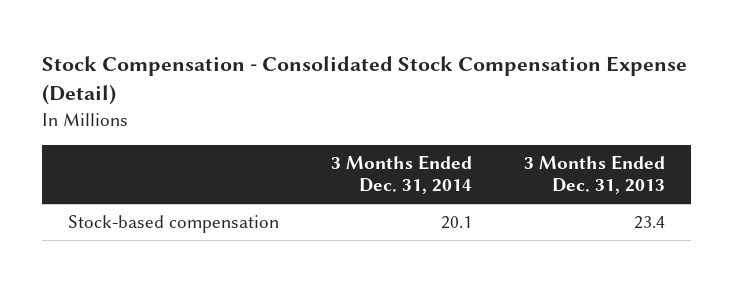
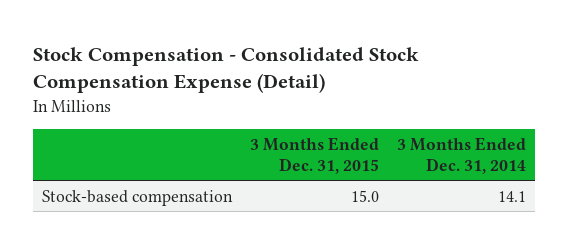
- | 3 Months Ended Dec. 31, 2014 | 3 Months Ended Dec. 31, 2013
+ | 3 Months Ended Dec. 31, 2015 | 3 Months Ended Dec. 31, 2014
- Stock-based compensation | 20.1 | 23.4
+ Stock-based compensation | 15.0 | 14.1

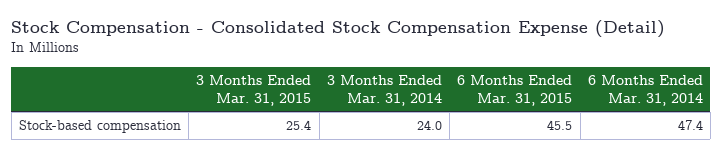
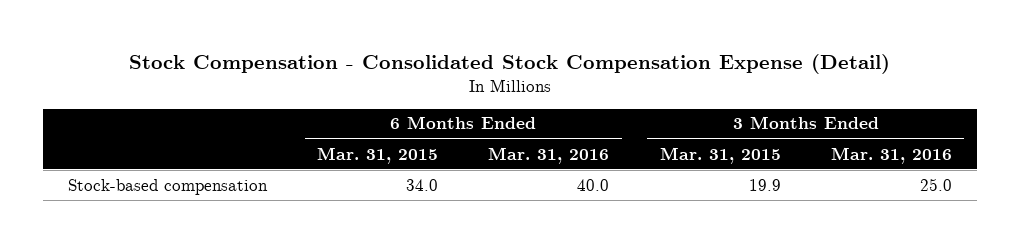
- | 3 Months Ended Mar. 31, 2015 | 3 Months Ended Mar. 31, 2014 | 6 Months Ended Mar. 31, 2015 | 6 Months Ended Mar. 31, 2014
+ | 6 Months Ended Mar. 31, 2015 | 6 Months Ended Mar. 31, 2016 | 3 Months Ended Mar. 31, 2015 | 3 Months Ended Mar. 31, 2016
- Stock-based compensation | 25.4 | 24.0 | 45.5 | 47.4
+ Stock-based compensation | 34.0 | 40.0 | 19.9 | 25.0

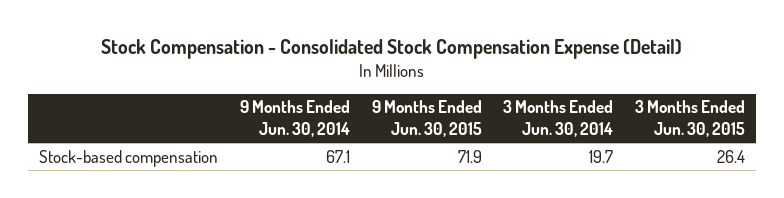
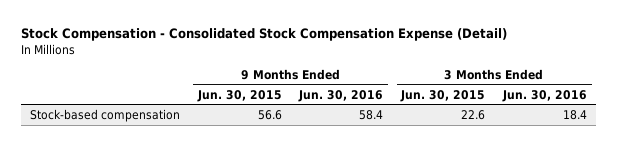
- | 9 Months Ended Jun. 30, 2014 | 9 Months Ended Jun. 30, 2015 | 3 Months Ended Jun. 30, 2014 | 3 Months Ended Jun. 30, 2015
+ | 9 Months Ended Jun. 30, 2015 | 9 Months Ended Jun. 30, 2016 | 3 Months Ended Jun. 30, 2015 | 3 Months Ended Jun. 30, 2016
- Stock-based compensation | 67.1 | 71.9 | 19.7 | 26.4
+ Stock-based compensation | 56.6 | 58.4 | 22.6 | 18.4

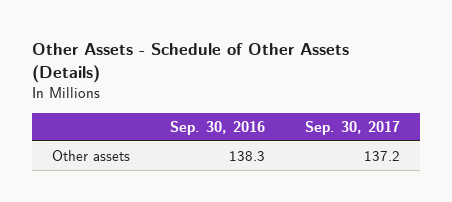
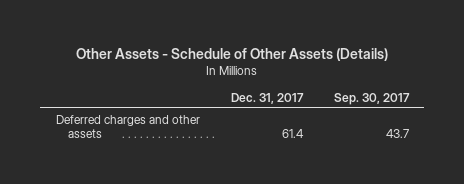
- | Sep. 30, 2016 | Sep. 30, 2017
+ | Dec. 31, 2017 | Sep. 30, 2017
- Other assets | 138.3 | 137.2
+ Deferred charges and other assets | 61.4 | 43.7

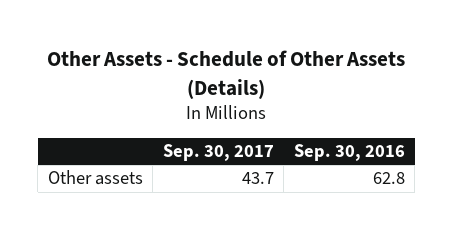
- | Dec. 31, 2017 | Sep. 30, 2017
+ | Sep. 30, 2017 | Sep. 30, 2016
- Deferred charges and other assets | 61.4 | 43.7
+ Other assets | 43.7 | 62.8

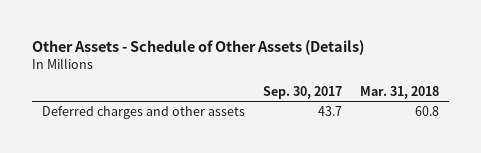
- | Sep. 30, 2017 | Sep. 30, 2016
+ | Sep. 30, 2017 | Mar. 31, 2018
- Other assets | 43.7 | 62.8
+ Deferred charges and other assets | 43.7 | 60.8

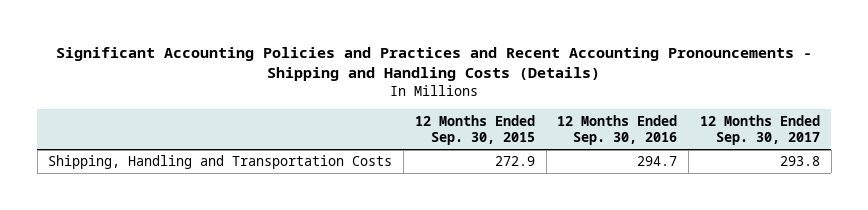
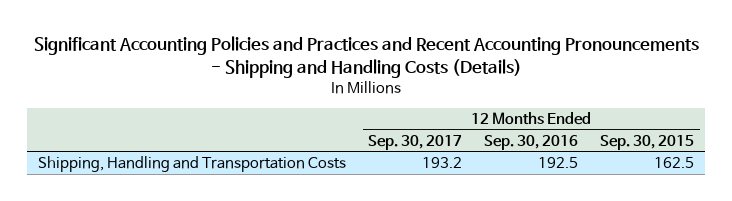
- | 12 Months Ended Sep. 30, 2015 | 12 Months Ended Sep. 30, 2016 | 12 Months Ended Sep. 30, 2017
+ | 12 Months Ended Sep. 30, 2017 | 12 Months Ended Sep. 30, 2016 | 12 Months Ended Sep. 30, 2015
- Shipping, Handling and Transportation Costs | 272.9 | 294.7 | 293.8
+ Shipping, Handling and Transportation Costs | 193.2 | 192.5 | 162.5

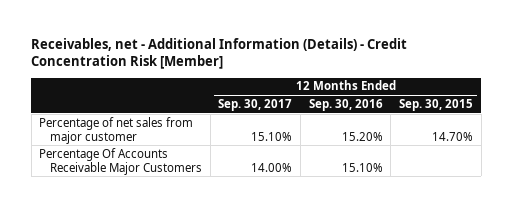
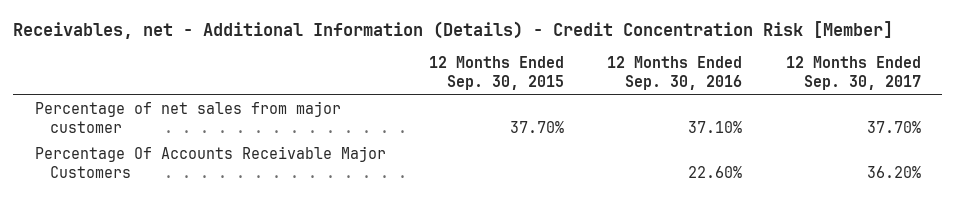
- | 12 Months Ended Sep. 30, 2017 | 12 Months Ended Sep. 30, 2016 | 12 Months Ended Sep. 30, 2015
+ | 12 Months Ended Sep. 30, 2015 | 12 Months Ended Sep. 30, 2016 | 12 Months Ended Sep. 30, 2017
- Percentage of net sales from major customer | 15.10% | 15.20% | 14.70%
- Percentage Of Accounts Receivable Major Customers | 14.00% | 15.10% |
+ Percentage of net sales from major customer | 37.70% | 37.10% | 37.70%
+ Percentage Of Accounts Receivable Major Customers | | 22.60% | 36.20%

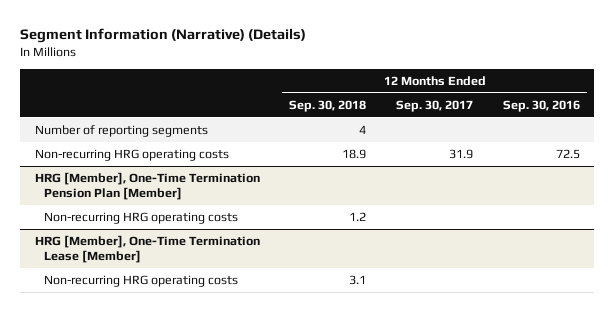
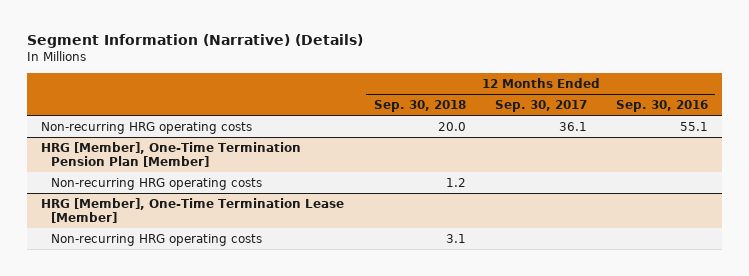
- Number of reporting segments | 4 | |
- Non-recurring HRG operating costs | 18.9 | 31.9 | 72.5
+ Non-recurring HRG operating costs | 20.0 | 36.1 | 55.1

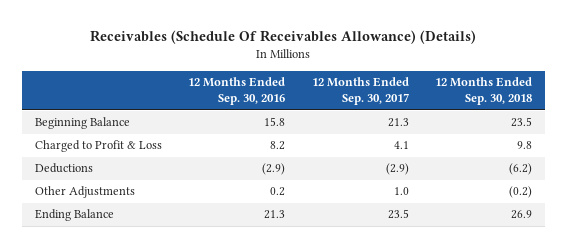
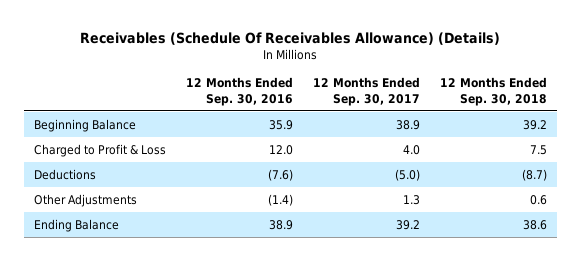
- Beginning Balance | 15.8 | 21.3 | 23.5
- Charged to Profit & Loss | 8.2 | 4.1 | 9.8
- Deductions | (2.9) | (2.9) | (6.2)
- Other Adjustments | 0.2 | 1.0 | (0.2)
- Ending Balance | 21.3 | 23.5 | 26.9
+ Beginning Balance | 35.9 | 38.9 | 39.2
+ Charged to Profit & Loss | 12.0 | 4.0 | 7.5
+ Deductions | (7.6) | (5.0) | (8.7)
+ Other Adjustments | (1.4) | 1.3 | 0.6
+ Ending Balance | 38.9 | 39.2 | 38.6

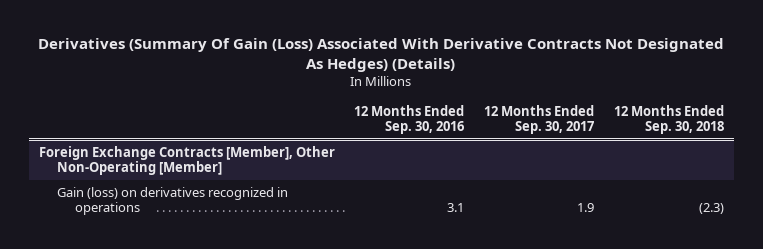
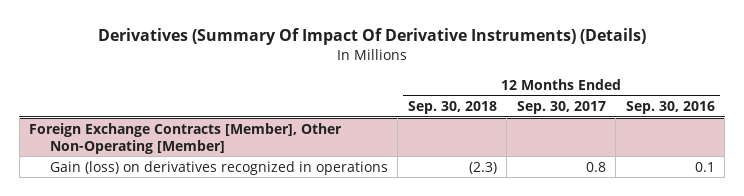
- Derivatives (Summary Of Gain (Loss) Associated With Derivative Contracts Not Designated As Hedges) (Details)
+ Derivatives (Summary Of Impact Of Derivative Instruments) (Details)
- | 12 Months Ended Sep. 30, 2016 | 12 Months Ended Sep. 30, 2017 | 12 Months Ended Sep. 30, 2018
+ | 12 Months Ended Sep. 30, 2018 | 12 Months Ended Sep. 30, 2017 | 12 Months Ended Sep. 30, 2016
@ Foreign Exchange Contracts [Member], Other Non-Operating [Member]
- Gain (loss) on derivatives recognized in operations | 3.1 | 1.9 | (2.3)
+ Gain (loss) on derivatives recognized in operations | (2.3) | 0.8 | 0.1

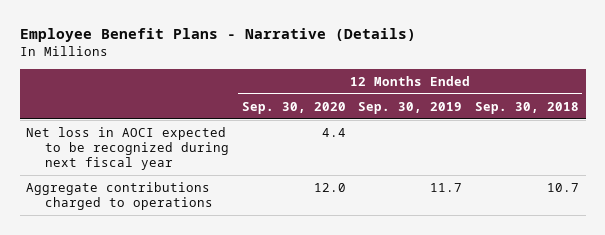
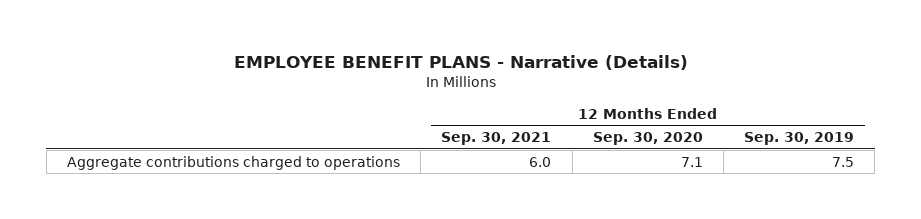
- Employee Benefit Plans - Narrative (Details)
+ EMPLOYEE BENEFIT PLANS - Narrative (Details)
- | 12 Months Ended Sep. 30, 2020 | 12 Months Ended Sep. 30, 2019 | 12 Months Ended Sep. 30, 2018
+ | 12 Months Ended Sep. 30, 2021 | 12 Months Ended Sep. 30, 2020 | 12 Months Ended Sep. 30, 2019
- Net loss in AOCI expected to be recognized during next fiscal year | 4.4 | |
- Aggregate contributions charged to operations | 12.0 | 11.7 | 10.7
+ Aggregate contributions charged to operations | 6.0 | 7.1 | 7.5

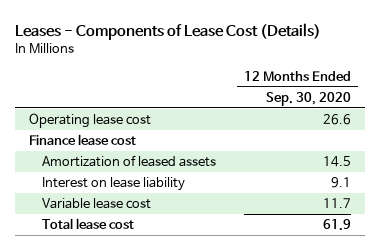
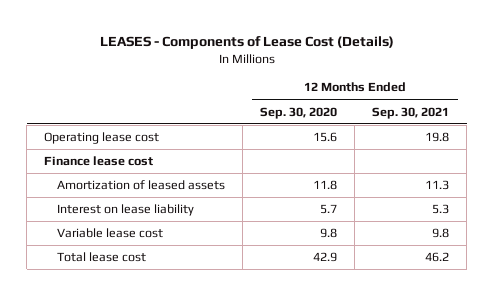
- Leases - Components of Lease Cost (Details)
+ LEASES - Components of Lease Cost (Details)
- | 12 Months Ended Sep. 30, 2020
+ | 12 Months Ended Sep. 30, 2020 | 12 Months Ended Sep. 30, 2021
- Operating lease cost | 26.6
+ Operating lease cost | 15.6 | 19.8
- Amortization of leased assets | 14.5
- Interest on lease liability | 9.1
- Variable lease cost | 11.7
- Total lease cost | 61.9
+ Amortization of leased assets | 11.8 | 11.3
+ Interest on lease liability | 5.7 | 5.3
+ Variable lease cost | 9.8 | 9.8
+ Total lease cost | 42.9 | 46.2

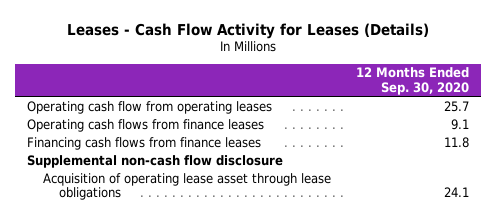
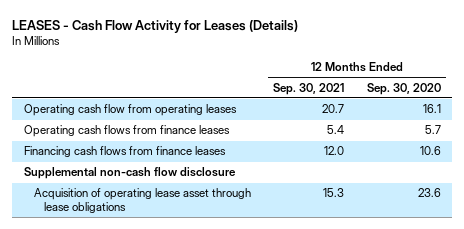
- Leases - Cash Flow Activity for Leases (Details)
+ LEASES - Cash Flow Activity for Leases (Details)
- | 12 Months Ended Sep. 30, 2020
+ | 12 Months Ended Sep. 30, 2021 | 12 Months Ended Sep. 30, 2020
- Operating cash flow from operating leases | 25.7
- Operating cash flows from finance leases | 9.1
- Financing cash flows from finance leases | 11.8
+ Operating cash flow from operating leases | 20.7 | 16.1
+ Operating cash flows from finance leases | 5.4 | 5.7
+ Financing cash flows from finance leases | 12.0 | 10.6
- Acquisition of operating lease asset through lease obligations | 24.1
+ Acquisition of operating lease asset through lease obligations | 15.3 | 23.6

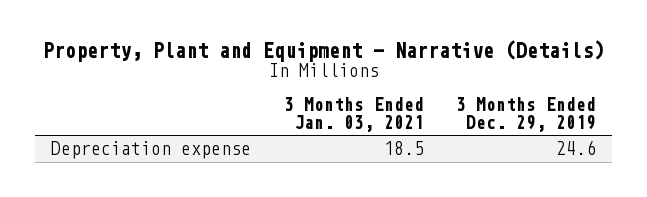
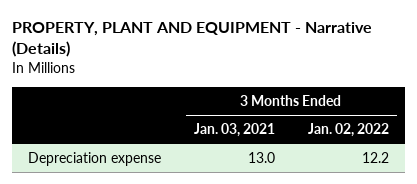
- Property, Plant and Equipment - Narrative (Details)
+ PROPERTY, PLANT AND EQUIPMENT - Narrative (Details)
- | 3 Months Ended Jan. 03, 2021 | 3 Months Ended Dec. 29, 2019
+ | 3 Months Ended Jan. 03, 2021 | 3 Months Ended Jan. 02, 2022
- Depreciation expense | 18.5 | 24.6
+ Depreciation expense | 13.0 | 12.2

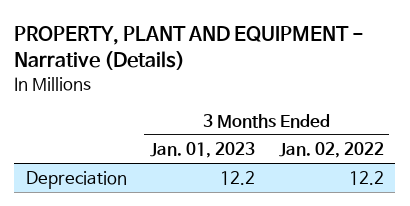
- | 3 Months Ended Jan. 03, 2021 | 3 Months Ended Jan. 02, 2022
+ | 3 Months Ended Jan. 01, 2023 | 3 Months Ended Jan. 02, 2022
- Depreciation expense | 13.0 | 12.2
+ Depreciation | 12.2 | 12.2

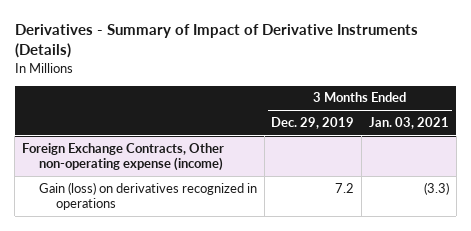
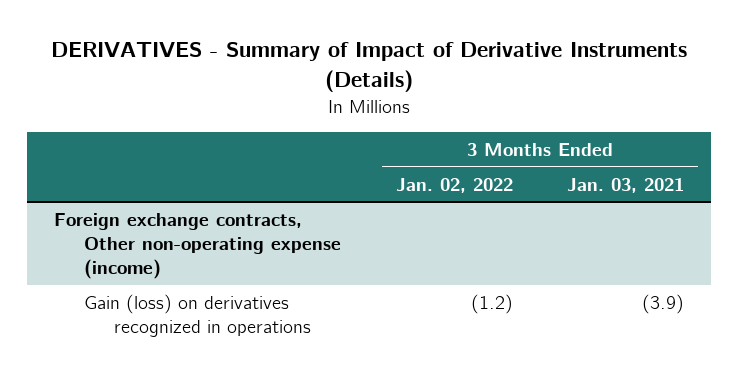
- Derivatives - Summary of Impact of Derivative Instruments (Details)
+ DERIVATIVES - Summary of Impact of Derivative Instruments (Details)
- | 3 Months Ended Dec. 29, 2019 | 3 Months Ended Jan. 03, 2021
+ | 3 Months Ended Jan. 02, 2022 | 3 Months Ended Jan. 03, 2021
- Foreign Exchange Contracts, Other non-operating expense (income)
- Gain (loss) on derivatives recognized in operations | 7.2 | (3.3)
+ Foreign exchange contracts, Other non-operating expense (income)
+ Gain (loss) on derivatives recognized in operations | (1.2) | (3.9)

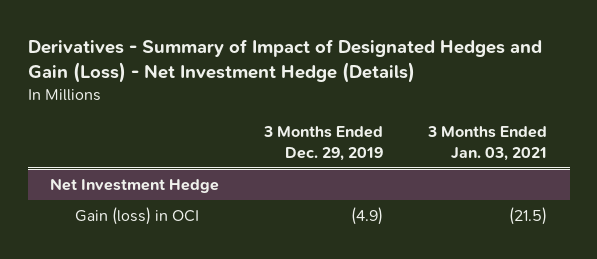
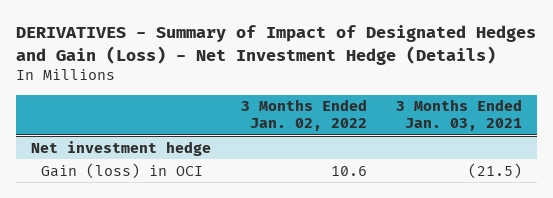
- Derivatives - Summary of Impact of Designated Hedges and Gain (Loss) - Net Investment Hedge (Details)
+ DERIVATIVES - Summary of Impact of Designated Hedges and Gain (Loss) - Net Investment Hedge (Details)
- | 3 Months Ended Dec. 29, 2019 | 3 Months Ended Jan. 03, 2021
+ | 3 Months Ended Jan. 02, 2022 | 3 Months Ended Jan. 03, 2021
- Net Investment Hedge
+ Net investment hedge

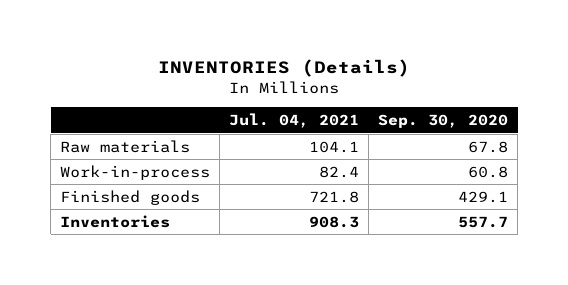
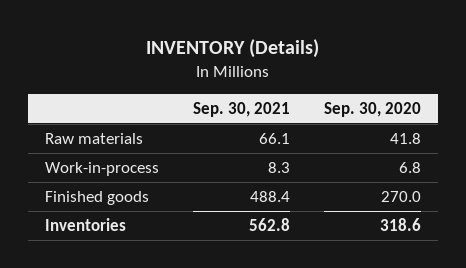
- INVENTORIES (Details)
+ INVENTORY (Details)
- | Jul. 04, 2021 | Sep. 30, 2020
+ | Sep. 30, 2021 | Sep. 30, 2020
- Raw materials | 104.1 | 67.8
- Work-in-process | 82.4 | 60.8
- Finished goods | 721.8 | 429.1
- Inventories | 908.3 | 557.7
+ Raw materials | 66.1 | 41.8
+ Work-in-process | 8.3 | 6.8
+ Finished goods | 488.4 | 270.0
+ Inventories | 562.8 | 318.6

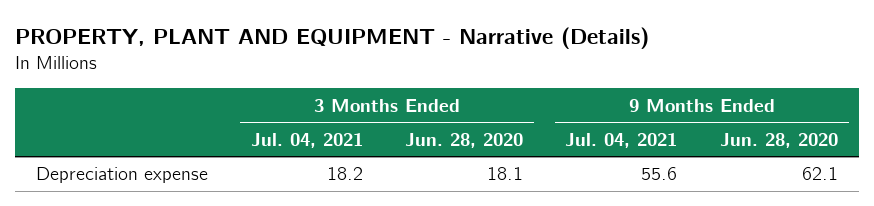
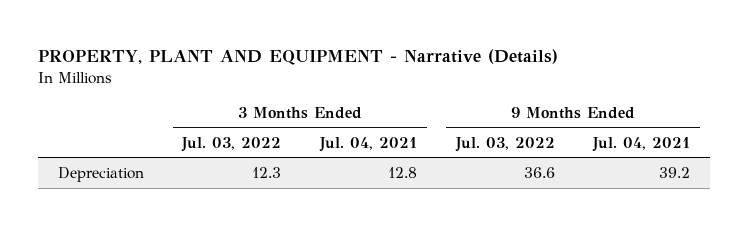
- | 3 Months Ended Jul. 04, 2021 | 3 Months Ended Jun. 28, 2020 | 9 Months Ended Jul. 04, 2021 | 9 Months Ended Jun. 28, 2020
+ | 3 Months Ended Jul. 03, 2022 | 3 Months Ended Jul. 04, 2021 | 9 Months Ended Jul. 03, 2022 | 9 Months Ended Jul. 04, 2021
- Depreciation expense | 18.2 | 18.1 | 55.6 | 62.1
+ Depreciation | 12.3 | 12.8 | 36.6 | 39.2

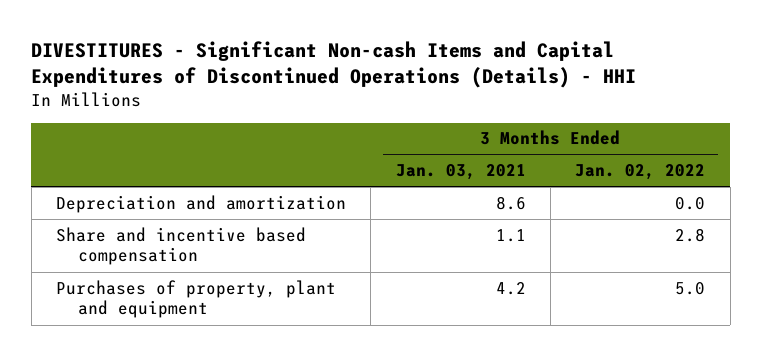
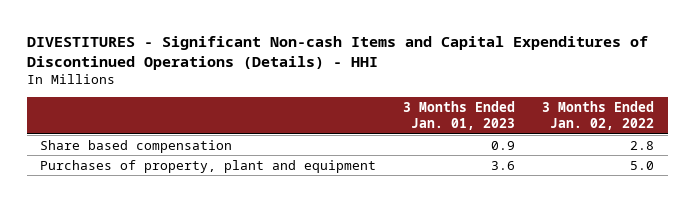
- | 3 Months Ended Jan. 03, 2021 | 3 Months Ended Jan. 02, 2022
+ | 3 Months Ended Jan. 01, 2023 | 3 Months Ended Jan. 02, 2022
- Depreciation and amortization | 8.6 | 0.0
- Share and incentive based compensation | 1.1 | 2.8
+ Share based compensation | 0.9 | 2.8

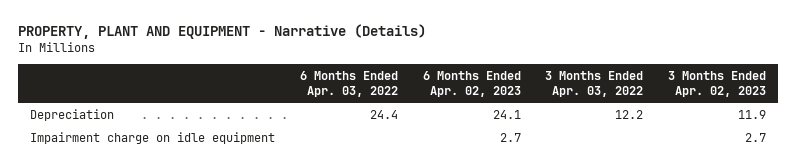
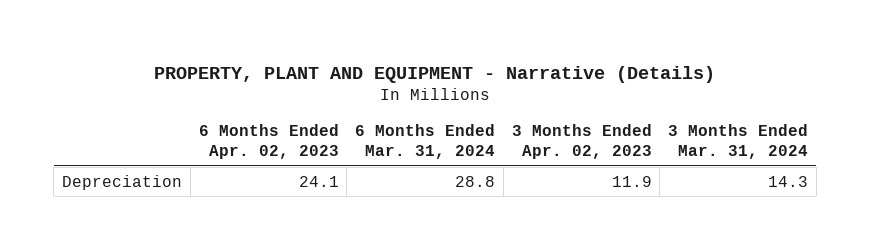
- | 6 Months Ended Apr. 03, 2022 | 6 Months Ended Apr. 02, 2023 | 3 Months Ended Apr. 03, 2022 | 3 Months Ended Apr. 02, 2023
+ | 6 Months Ended Apr. 02, 2023 | 6 Months Ended Mar. 31, 2024 | 3 Months Ended Apr. 02, 2023 | 3 Months Ended Mar. 31, 2024
- Impairment charge on idle equipment | | 2.7 | | 2.7

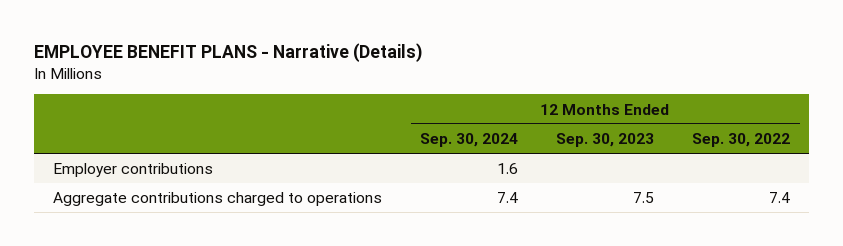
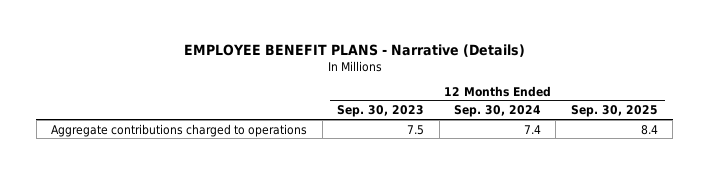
- | 12 Months Ended Sep. 30, 2024 | 12 Months Ended Sep. 30, 2023 | 12 Months Ended Sep. 30, 2022
+ | 12 Months Ended Sep. 30, 2023 | 12 Months Ended Sep. 30, 2024 | 12 Months Ended Sep. 30, 2025
- Employer contributions | 1.6 | |

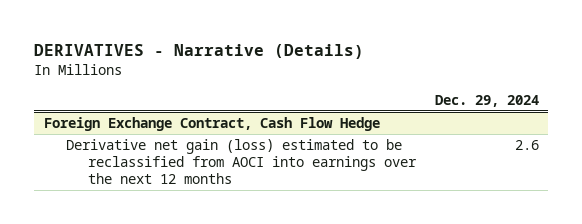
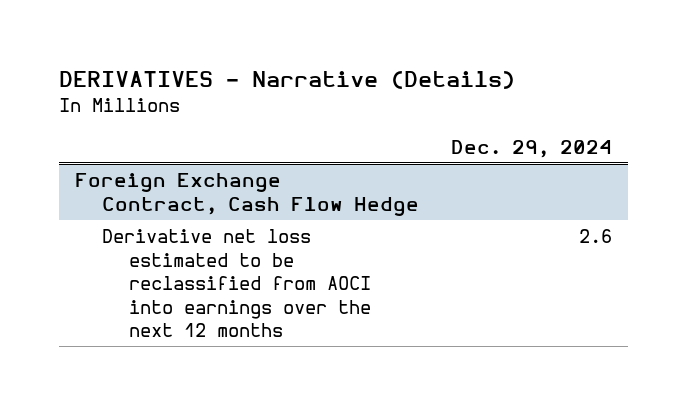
@ Foreign Exchange Contract, Cash Flow Hedge
- Derivative net gain (loss) estimated to be reclassified from AOCI into earnings over the next 12 months | 2.6
+ Derivative net loss estimated to be reclassified from AOCI into earnings over the next 12 months | 2.6

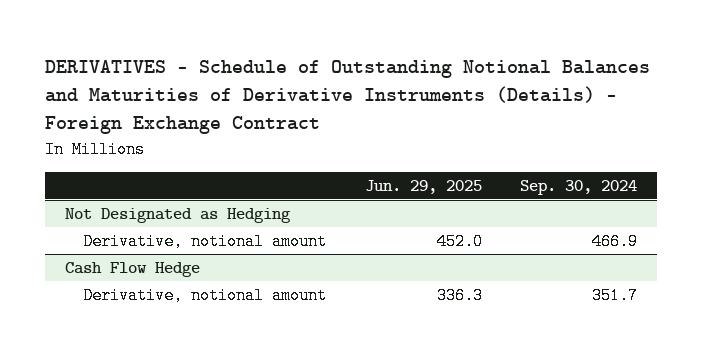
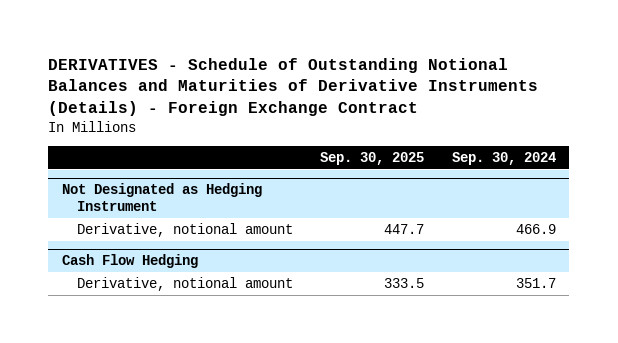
- | Jun. 29, 2025 | Sep. 30, 2024
+ | Sep. 30, 2025 | Sep. 30, 2024
- Not Designated as Hedging
+ Not Designated as Hedging Instrument
- Cash Flow Hedge
+ Cash Flow Hedging

